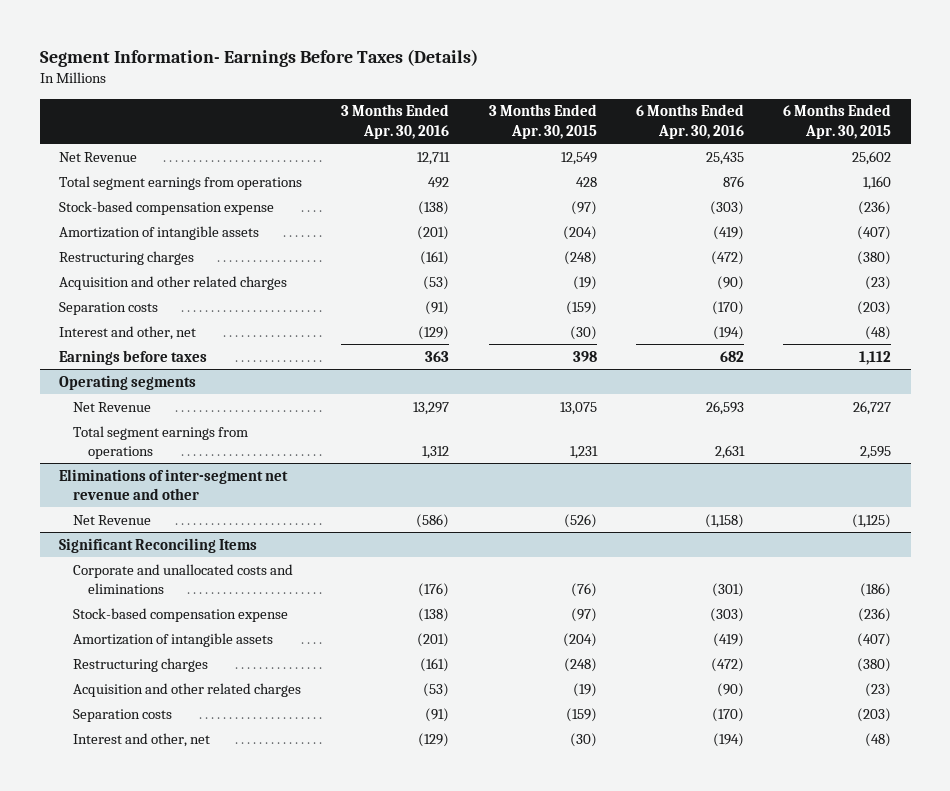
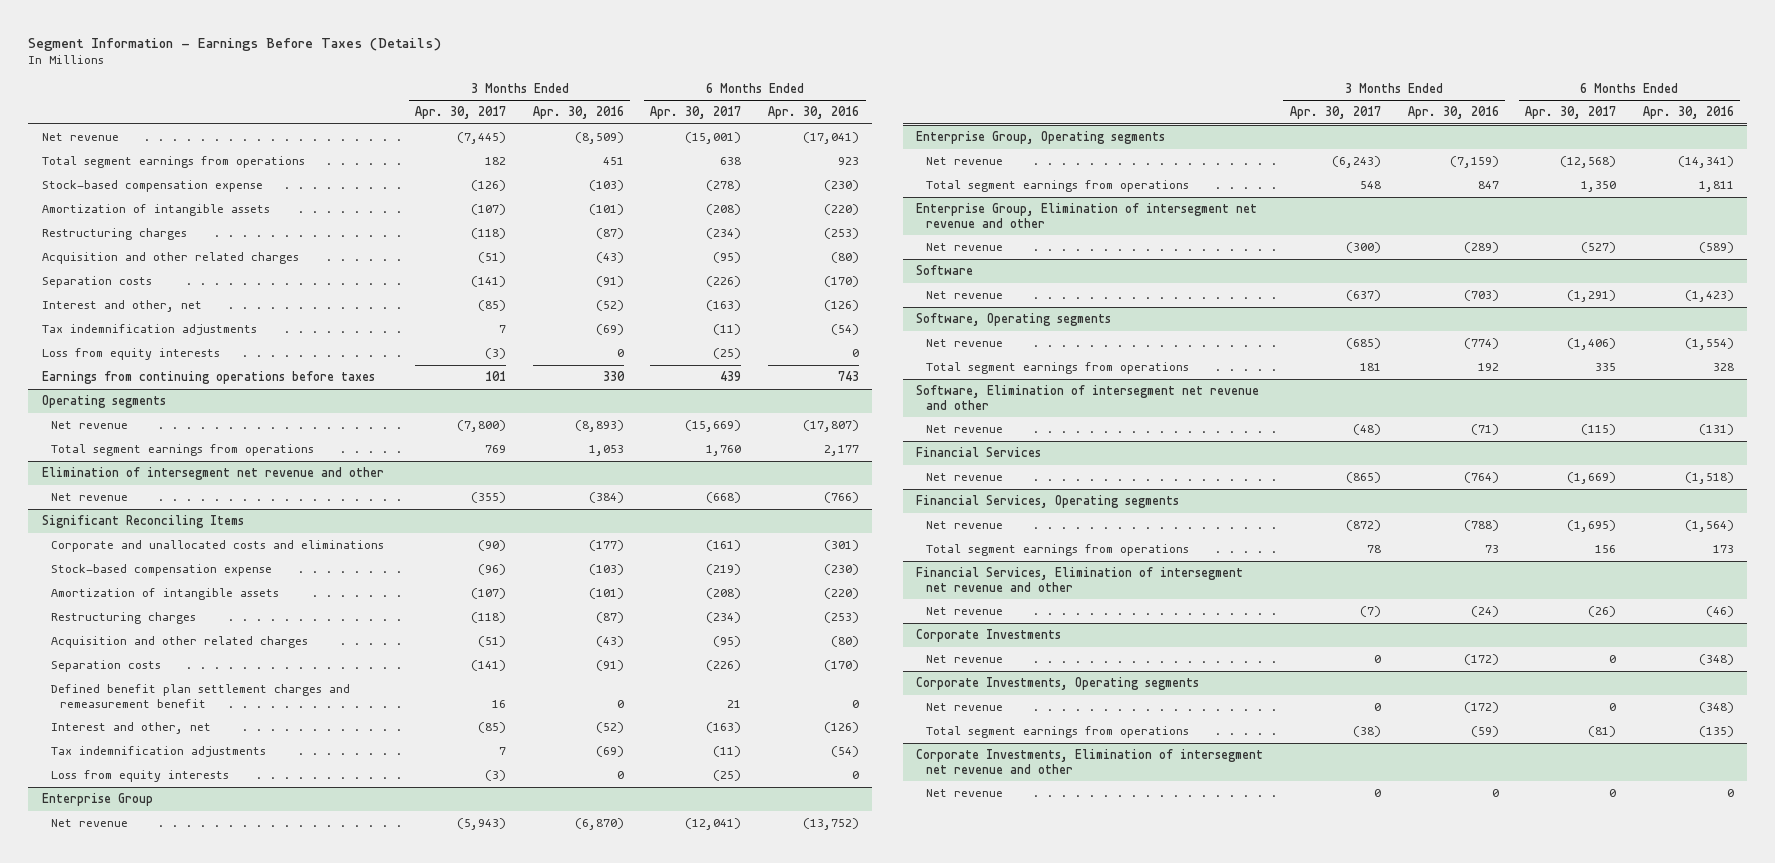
- Segment Information- Earnings Before Taxes (Details)
+ Segment Information - Earnings Before Taxes (Details)
- | 3 Months Ended Apr. 30, 2016 | 3 Months Ended Apr. 30, 2015 | 6 Months Ended Apr. 30, 2016 | 6 Months Ended Apr. 30, 2015
+ | 3 Months Ended Apr. 30, 2017 | 3 Months Ended Apr. 30, 2016 | 6 Months Ended Apr. 30, 2017 | 6 Months Ended Apr. 30, 2016
- Net Revenue | 12,711 | 12,549 | 25,435 | 25,602
- Total segment earnings from operations | 492 | 428 | 876 | 1,160
- Stock-based compensation expense | (138) | (97) | (303) | (236)
- Amortization of intangible assets | (201) | (204) | (419) | (407)
- Restructuring charges | (161) | (248) | (472) | (380)
- Acquisition and other related charges | (53) | (19) | (90) | (23)
+ Net revenue | (7,445) | (8,509) | (15,001) | (17,041)
+ Total segment earnings from operations | 182 | 451 | 638 | 923
+ Stock-based compensation expense | (126) | (103) | (278) | (230)
+ Amortization of intangible assets | (107) | (101) | (208) | (220)
+ Restructuring charges | (118) | (87) | (234) | (253)
+ Acquisition and other related charges | (51) | (43) | (95) | (80)
- Interest and other, net | (129) | (30) | (194) | (48)
- Earnings before taxes | 363 | 398 | 682 | 1,112
+ Interest and other, net | (85) | (52) | (163) | (126)
+ Tax indemnification adjustments | 7 | (69) | (11) | (54)
+ Loss from equity interests | (3) | 0 | (25) | 0
+ Earnings from continuing operations before taxes | 101 | 330 | 439 | 743
@ Operating segments
- Net Revenue | 13,297 | 13,075 | 26,593 | 26,727
- Total segment earnings from operations | 1,312 | 1,231 | 2,631 | 2,595
- Eliminations of inter-segment net revenue and other
- Net Revenue | (586) | (526) | (1,158) | (1,125)
@ Operating segments
+ Net revenue | (7,800) | (8,893) | (15,669) | (17,807)
+ Total segment earnings from operations | 769 | 1,053 | 1,760 | 2,177
+ Elimination of intersegment net revenue and other
+ Net revenue | (355) | (384) | (668) | (766)
@ Significant Reconciling Items
- Corporate and unallocated costs and eliminations | (176) | (76) | (301) | (186)
- Stock-based compensation expense | (138) | (97) | (303) | (236)
- Amortization of intangible assets | (201) | (204) | (419) | (407)
- Restructuring charges | (161) | (248) | (472) | (380)
- Acquisition and other related charges | (53) | (19) | (90) | (23)
+ Corporate and unallocated costs and eliminations | (90) | (177) | (161) | (301)
+ Stock-based compensation expense | (96) | (103) | (219) | (230)
+ Amortization of intangible assets | (107) | (101) | (208) | (220)
+ Restructuring charges | (118) | (87) | (234) | (253)
+ Acquisition and other related charges | (51) | (43) | (95) | (80)
- Interest and other, net | (129) | (30) | (194) | (48)
+ Defined benefit plan settlement charges and remeasurement benefit | 16 | 0 | 21 | 0
+ Interest and other, net | (85) | (52) | (163) | (126)
+ Tax indemnification adjustments | 7 | (69) | (11) | (54)
+ Loss from equity interests | (3) | 0 | (25) | 0
+ Enterprise Group
+ Net revenue | (5,943) | (6,870) | (12,041) | (13,752)
+ Enterprise Group, Operating segments
+ Net revenue | (6,243) | (7,159) | (12,568) | (14,341)
+ Total segment earnings from operations | 548 | 847 | 1,350 | 1,811
+ Enterprise Group, Elimination of intersegment net revenue and other
+ Net revenue | (300) | (289) | (527) | (589)
+ Software
+ Net revenue | (637) | (703) | (1,291) | (1,423)
+ Software, Operating segments
+ Net revenue | (685) | (774) | (1,406) | (1,554)
+ Total segment earnings from operations | 181 | 192 | 335 | 328
+ Software, Elimination of intersegment net revenue and other
+ Net revenue | (48) | (71) | (115) | (131)
+ Financial Services
+ Net revenue | (865) | (764) | (1,669) | (1,518)
+ Financial Services, Operating segments
+ Net revenue | (872) | (788) | (1,695) | (1,564)
+ Total segment earnings from operations | 78 | 73 | 156 | 173
+ Financial Services, Elimination of intersegment net revenue and other
+ Net revenue | (7) | (24) | (26) | (46)
+ Corporate Investments
+ Net revenue | 0 | (172) | 0 | (348)
+ Corporate Investments, Operating segments
+ Net revenue | 0 | (172) | 0 | (348)
+ Total segment earnings from operations | (38) | (59) | (81) | (135)
+ Corporate Investments, Elimination of intersegment net revenue and other
+ Net revenue | 0 | 0 | 0 | 0

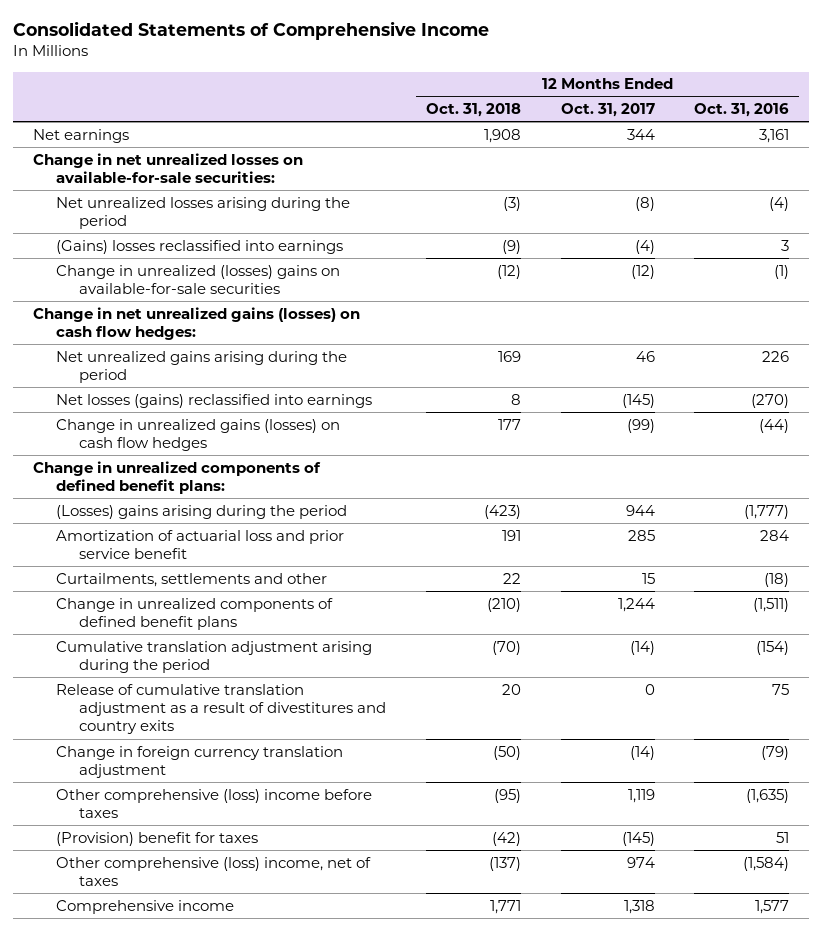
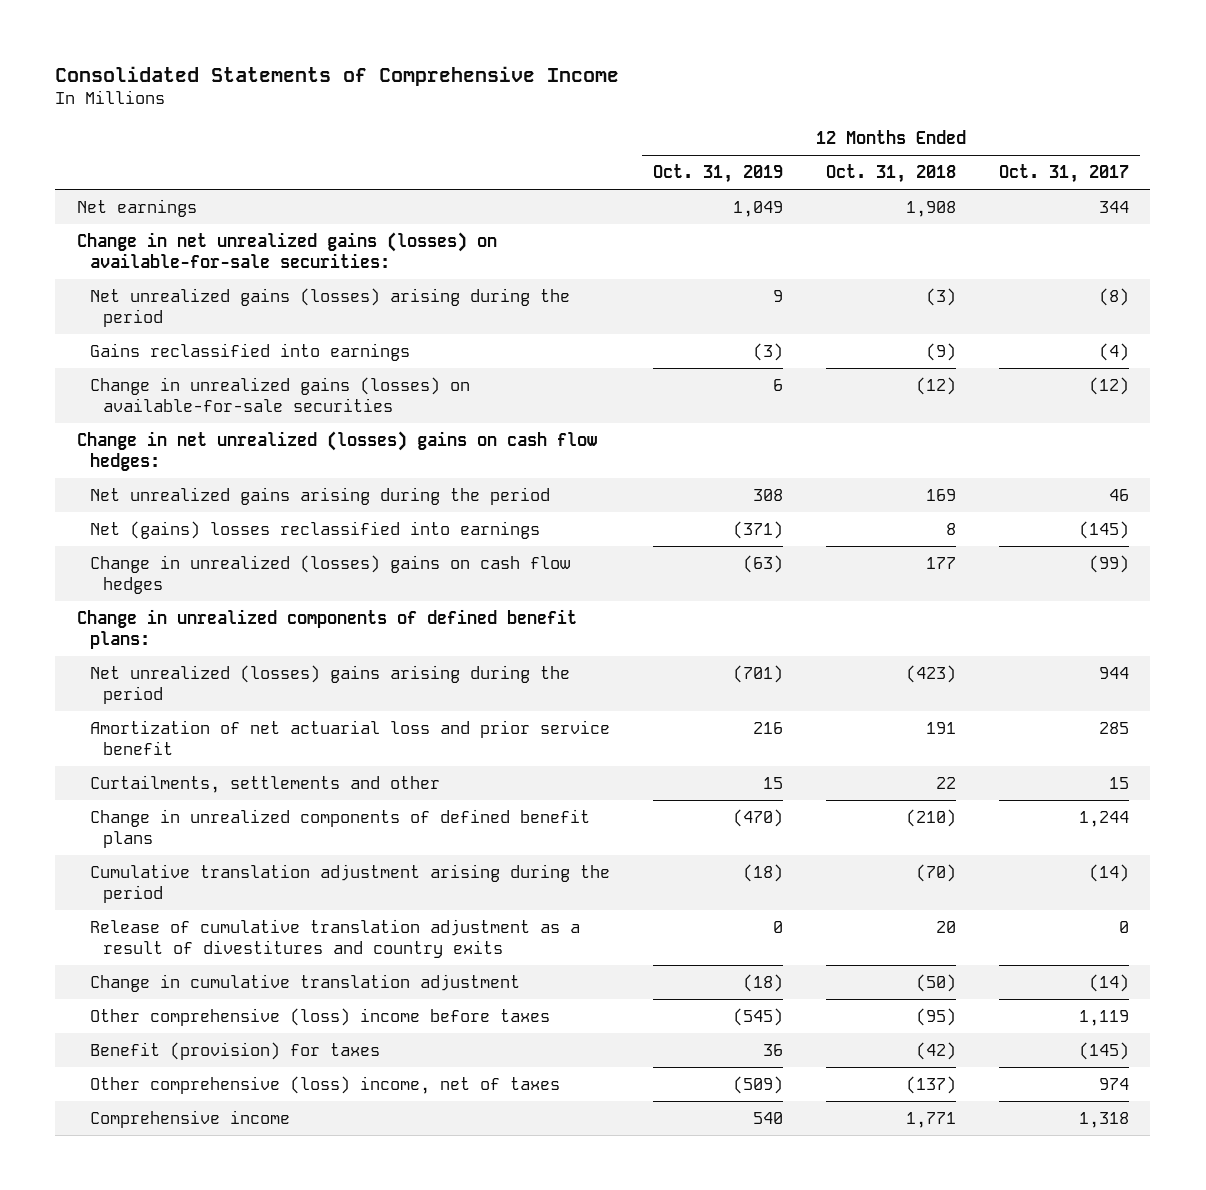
- | 12 Months Ended Oct. 31, 2018 | 12 Months Ended Oct. 31, 2017 | 12 Months Ended Oct. 31, 2016
+ | 12 Months Ended Oct. 31, 2019 | 12 Months Ended Oct. 31, 2018 | 12 Months Ended Oct. 31, 2017
- Change in net unrealized losses on available-for-sale securities:
- Net unrealized losses arising during the period | (3) | (8) | (4)
- (Gains) losses reclassified into earnings | (9) | (4) | 3
- Change in unrealized (losses) gains on available-for-sale securities | (12) | (12) | (1)
- Change in net unrealized gains (losses) on cash flow hedges:
+ Change in net unrealized gains (losses) on available-for-sale securities:
+ Net unrealized gains (losses) arising during the period | 9 | (3) | (8)
+ Gains reclassified into earnings | (3) | (9) | (4)
+ Change in unrealized gains (losses) on available-for-sale securities | 6 | (12) | (12)
+ Change in net unrealized (losses) gains on cash flow hedges:
- Net losses (gains) reclassified into earnings | 8 | (145) | (270)
- Change in unrealized gains (losses) on cash flow hedges | 177 | (99) | (44)
+ Net (gains) losses reclassified into earnings | (371) | 8 | (145)
+ Change in unrealized (losses) gains on cash flow hedges | (63) | 177 | (99)
- (Losses) gains arising during the period | (423) | 944 | (1,777)
- Amortization of actuarial loss and prior service benefit | 191 | 285 | 284
+ Net unrealized (losses) gains arising during the period | (701) | (423) | 944
+ Amortization of net actuarial loss and prior service benefit | 216 | 191 | 285
- Change in foreign currency translation adjustment | (50) | (14) | (79)
+ Change in cumulative translation adjustment | (18) | (50) | (14)
- (Provision) benefit for taxes | (42) | (145) | 51
+ Benefit (provision) for taxes | 36 | (42) | (145)

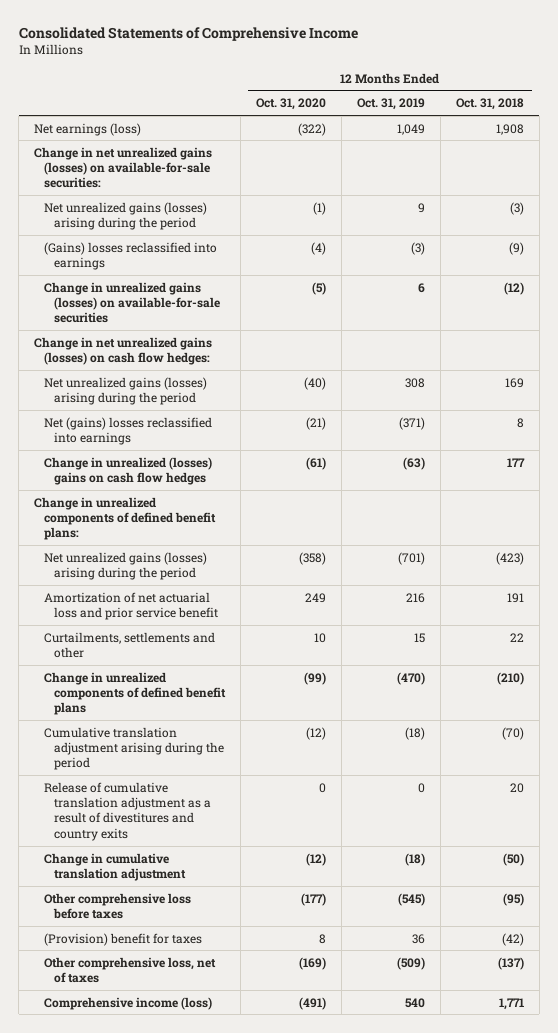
- | 12 Months Ended Oct. 31, 2019 | 12 Months Ended Oct. 31, 2018 | 12 Months Ended Oct. 31, 2017
+ | 12 Months Ended Oct. 31, 2020 | 12 Months Ended Oct. 31, 2019 | 12 Months Ended Oct. 31, 2018
- Net earnings | 1,049 | 1,908 | 344
+ Net earnings (loss) | (322) | 1,049 | 1,908
- Gains reclassified into earnings | (3) | (9) | (4)
+ (Gains) losses reclassified into earnings | (4) | (3) | (9)
- Change in net unrealized (losses) gains on cash flow hedges:
- Net unrealized gains arising during the period | 308 | 169 | 46
+ Change in net unrealized gains (losses) on cash flow hedges:
+ Net unrealized gains (losses) arising during the period | (40) | 308 | 169
- Net unrealized (losses) gains arising during the period | (701) | (423) | 944
+ Net unrealized gains (losses) arising during the period | (358) | (701) | (423)
- Other comprehensive (loss) income before taxes | (545) | (95) | 1,119
- Benefit (provision) for taxes | 36 | (42) | (145)
- Other comprehensive (loss) income, net of taxes | (509) | (137) | 974
- Comprehensive income | 540 | 1,771 | 1,318
+ Other comprehensive loss before taxes | (177) | (545) | (95)
+ (Provision) benefit for taxes | 8 | 36 | (42)
+ Other comprehensive loss, net of taxes | (169) | (509) | (137)
+ Comprehensive income (loss) | (491) | 540 | 1,771

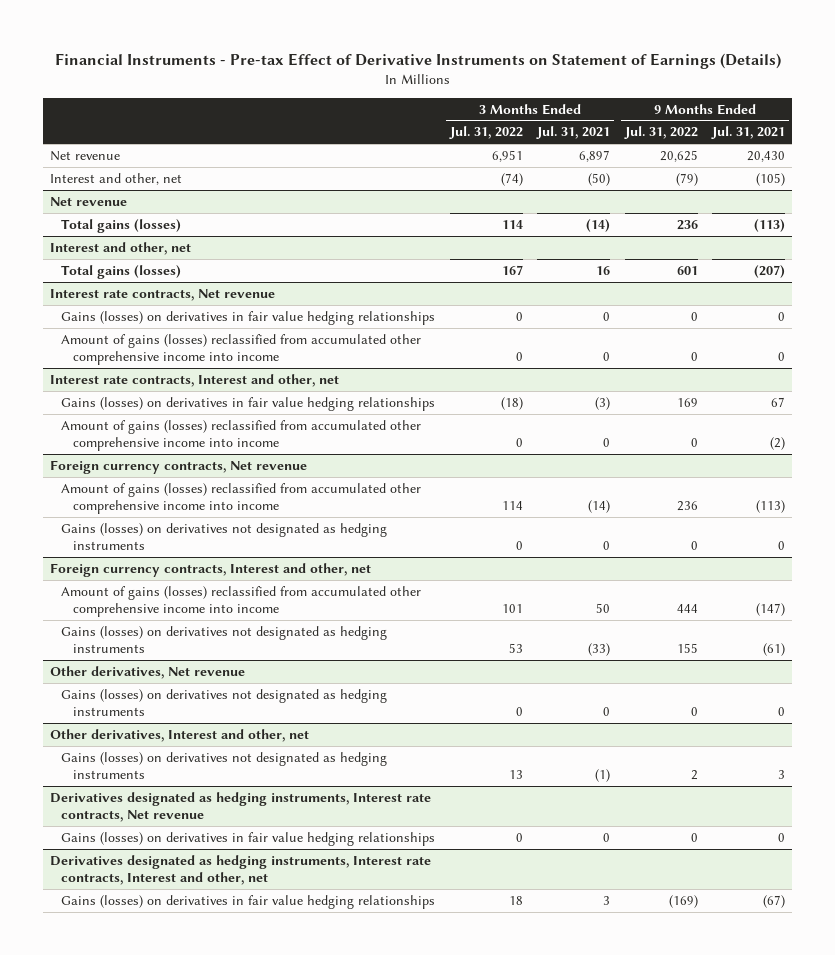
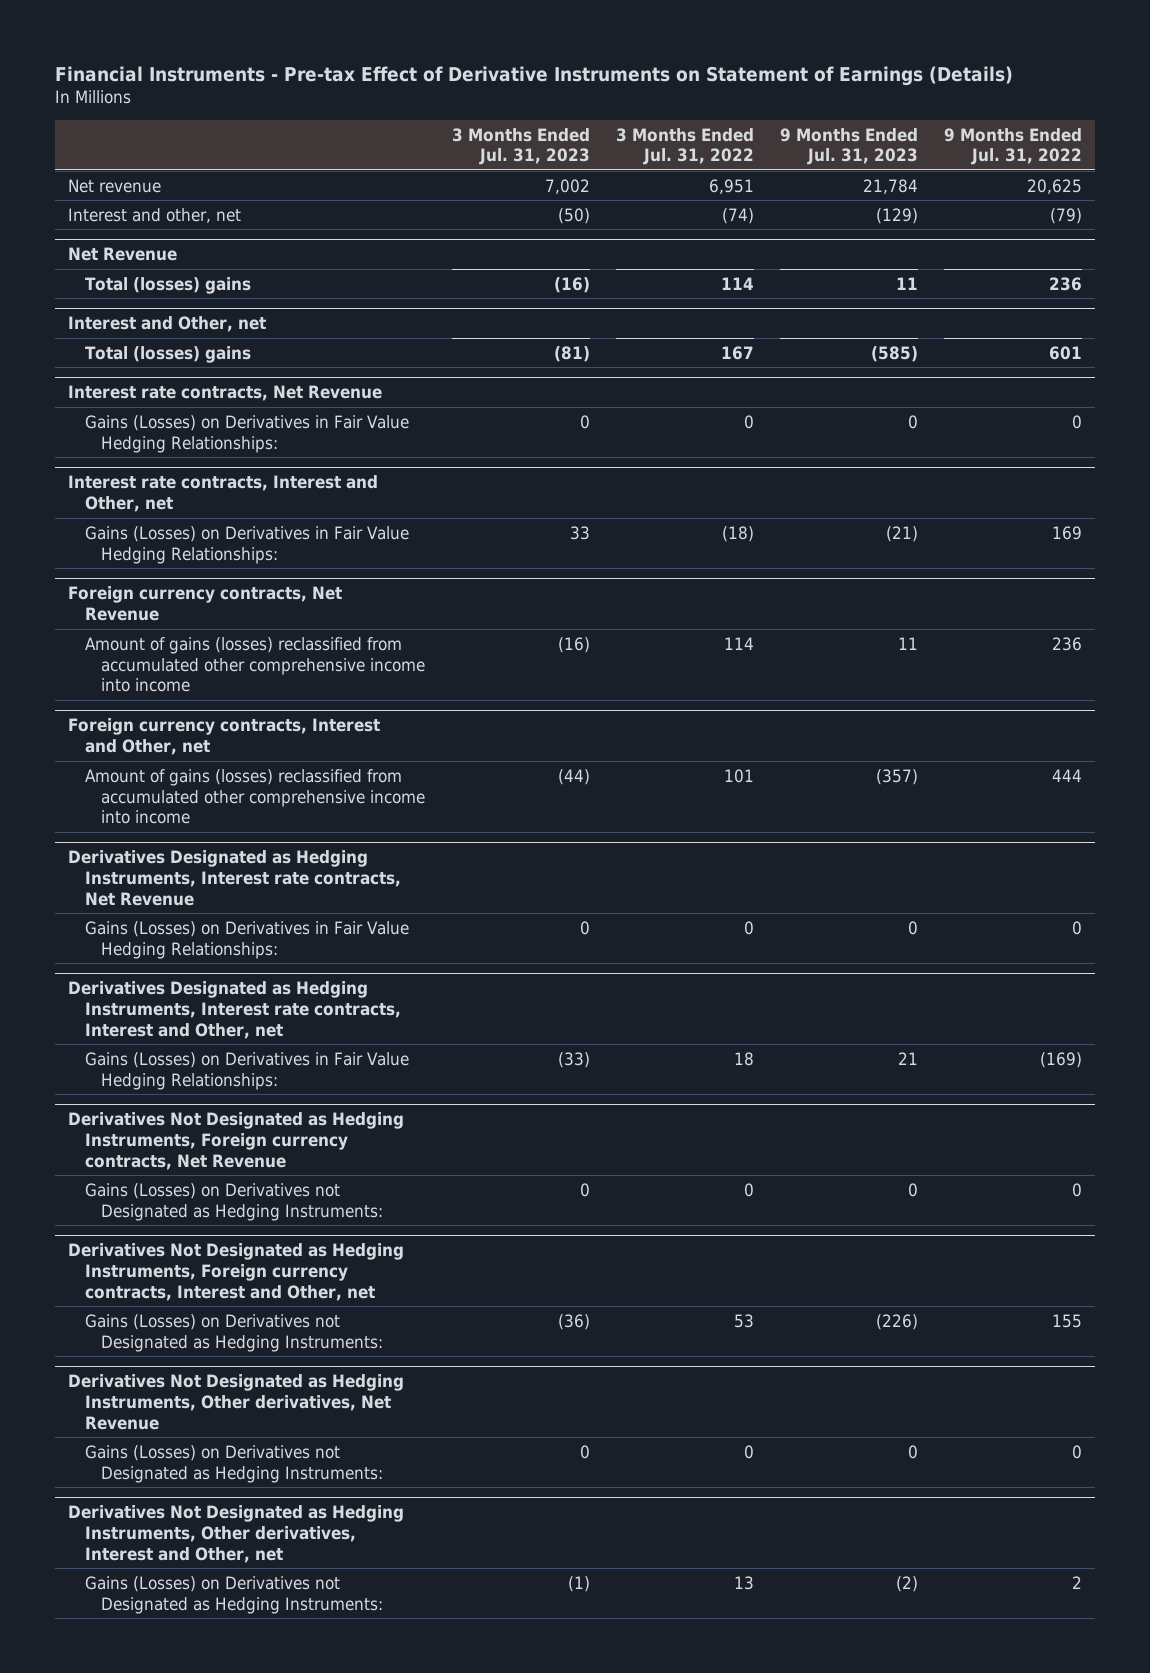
- | 3 Months Ended Jul. 31, 2022 | 3 Months Ended Jul. 31, 2021 | 9 Months Ended Jul. 31, 2022 | 9 Months Ended Jul. 31, 2021
+ | 3 Months Ended Jul. 31, 2023 | 3 Months Ended Jul. 31, 2022 | 9 Months Ended Jul. 31, 2023 | 9 Months Ended Jul. 31, 2022
- Net revenue
- Total gains (losses) | 114 | (14) | 236 | (113)
- Interest and other, net
- Total gains (losses) | 167 | 16 | 601 | (207)
- Interest rate contracts, Net revenue
- Gains (losses) on derivatives in fair value hedging relationships | 0 | 0 | 0 | 0
- Amount of gains (losses) reclassified from accumulated other comprehensive income into income | 0 | 0 | 0 | 0
- Interest rate contracts, Interest and other, net
- Gains (losses) on derivatives in fair value hedging relationships | (18) | (3) | 169 | 67
- Amount of gains (losses) reclassified from accumulated other comprehensive income into income | 0 | 0 | 0 | (2)
- Foreign currency contracts, Net revenue
+ Net Revenue
+ Total (losses) gains | (16) | 114 | 11 | 236
+ Interest and Other, net
+ Total (losses) gains | (81) | 167 | (585) | 601
+ Interest rate contracts, Net Revenue
+ Gains (Losses) on Derivatives in Fair Value Hedging Relationships: | 0 | 0 | 0 | 0
+ Interest rate contracts, Interest and Other, net
+ Gains (Losses) on Derivatives in Fair Value Hedging Relationships: | 33 | (18) | (21) | 169
+ Foreign currency contracts, Net Revenue
- Gains (losses) on derivatives not designated as hedging instruments | 0 | 0 | 0 | 0
- Foreign currency contracts, Interest and other, net
+ Foreign currency contracts, Interest and Other, net
- Gains (losses) on derivatives not designated as hedging instruments | 53 | (33) | 155 | (61)
- Other derivatives, Net revenue
- Gains (losses) on derivatives not designated as hedging instruments | 0 | 0 | 0 | 0
- Other derivatives, Interest and other, net
- Gains (losses) on derivatives not designated as hedging instruments | 13 | (1) | 2 | 3
- Derivatives designated as hedging instruments, Interest rate contracts, Net revenue
- Gains (losses) on derivatives in fair value hedging relationships | 0 | 0 | 0 | 0
- Derivatives designated as hedging instruments, Interest rate contracts, Interest and other, net
- Gains (losses) on derivatives in fair value hedging relationships | 18 | 3 | (169) | (67)
+ Derivatives Designated as Hedging Instruments, Interest rate contracts, Net Revenue
+ Gains (Losses) on Derivatives in Fair Value Hedging Relationships: | 0 | 0 | 0 | 0
+ Derivatives Designated as Hedging Instruments, Interest rate contracts, Interest and Other, net
+ Gains (Losses) on Derivatives in Fair Value Hedging Relationships: | (33) | 18 | 21 | (169)
+ Derivatives Not Designated as Hedging Instruments, Foreign currency contracts, Net Revenue
+ Gains (Losses) on Derivatives not Designated as Hedging Instruments: | 0 | 0 | 0 | 0
+ Derivatives Not Designated as Hedging Instruments, Foreign currency contracts, Interest and Other, net
+ Gains (Losses) on Derivatives not Designated as Hedging Instruments: | (36) | 53 | (226) | 155
+ Derivatives Not Designated as Hedging Instruments, Other derivatives, Net Revenue
+ Gains (Losses) on Derivatives not Designated as Hedging Instruments: | 0 | 0 | 0 | 0
+ Derivatives Not Designated as Hedging Instruments, Other derivatives, Interest and Other, net
+ Gains (Losses) on Derivatives not Designated as Hedging Instruments: | (1) | 13 | (2) | 2

